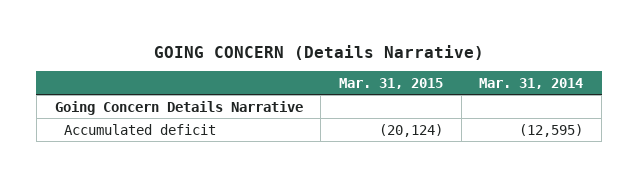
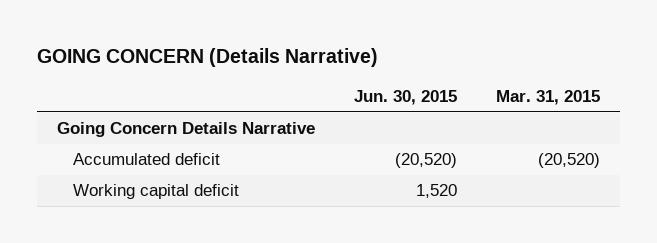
- | Mar. 31, 2015 | Mar. 31, 2014
+ | Jun. 30, 2015 | Mar. 31, 2015
- Accumulated deficit | (20,124) | (12,595)
+ Accumulated deficit | (20,520) | (20,520)
+ Working capital deficit | 1,520 |

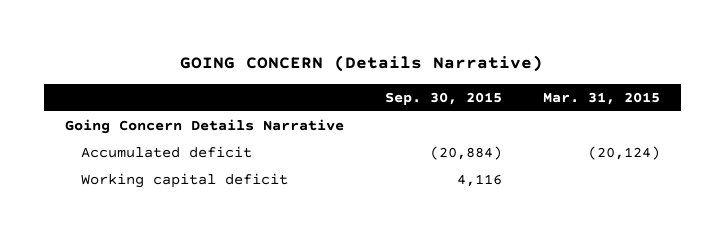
- | Jun. 30, 2015 | Mar. 31, 2015
+ | Sep. 30, 2015 | Mar. 31, 2015
- Accumulated deficit | (20,520) | (20,520)
+ Accumulated deficit | (20,884) | (20,124)

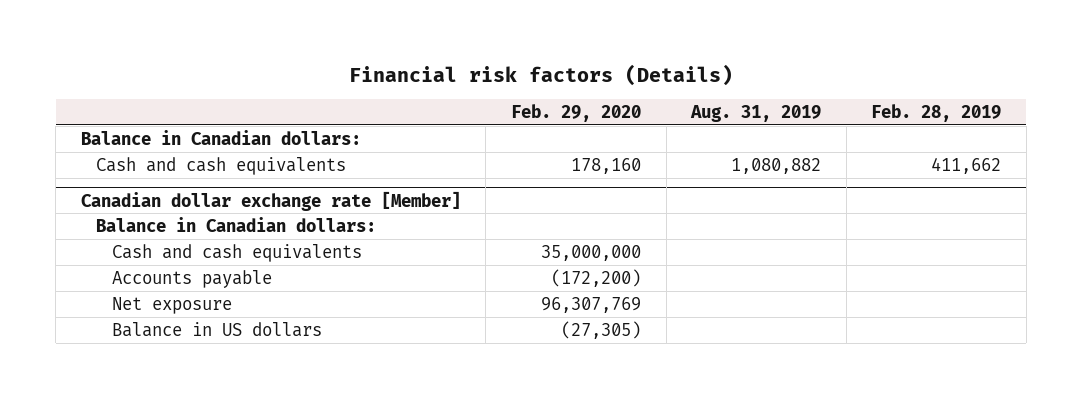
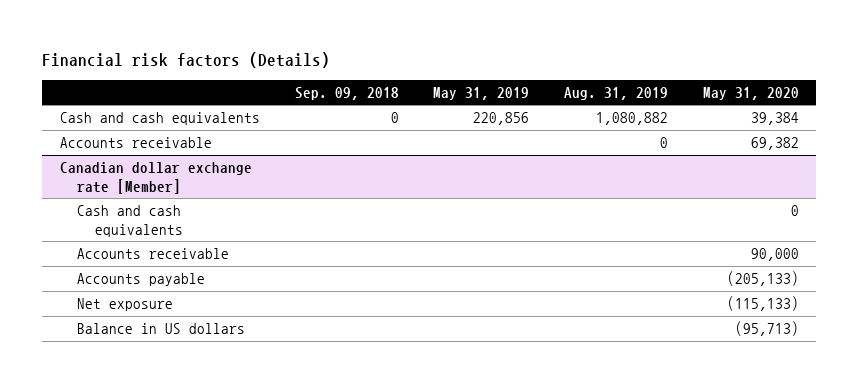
- | Feb. 29, 2020 | Aug. 31, 2019 | Feb. 28, 2019
+ | Sep. 09, 2018 | May 31, 2019 | Aug. 31, 2019 | May 31, 2020
- Balance in Canadian dollars:
+ Accounts receivable | | | 0 | 69,382
@ Canadian dollar exchange rate [Member]
- Balance in Canadian dollars:
+ Accounts receivable | | | | 90,000

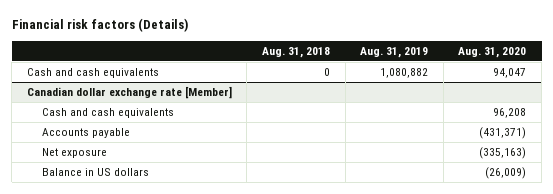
- | Sep. 09, 2018 | May 31, 2019 | Aug. 31, 2019 | May 31, 2020
+ | Aug. 31, 2018 | Aug. 31, 2019 | Aug. 31, 2020
- Accounts receivable | | | 0 | 69,382
@ Canadian dollar exchange rate [Member]
- Accounts receivable | | | | 90,000

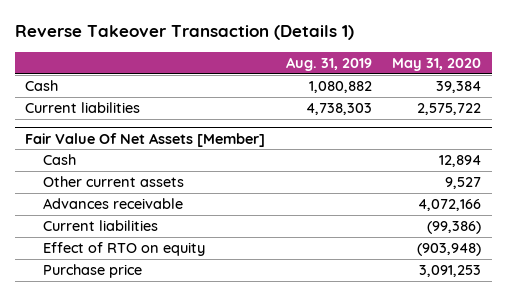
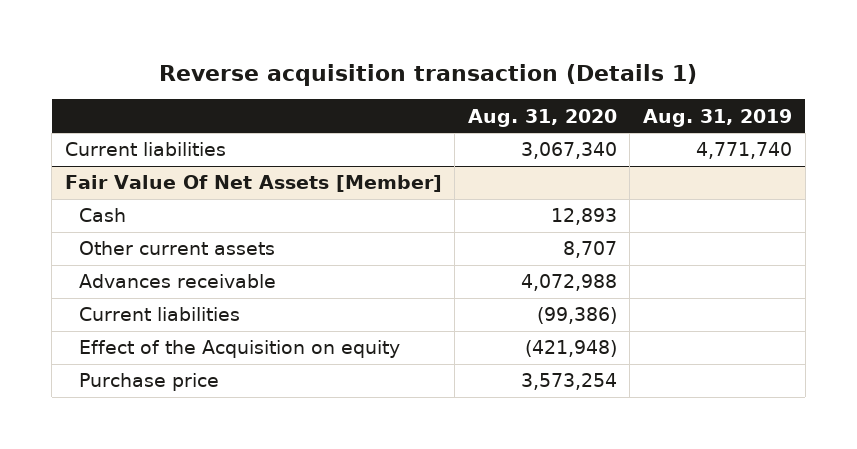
- Reverse Takeover Transaction (Details 1)
+ Reverse acquisition transaction (Details 1)
- | Aug. 31, 2019 | May 31, 2020
+ | Aug. 31, 2020 | Aug. 31, 2019
- Cash | 1,080,882 | 39,384
- Current liabilities | 4,738,303 | 2,575,722
+ Current liabilities | 3,067,340 | 4,771,740
@ Fair Value Of Net Assets [Member]
- Effect of RTO on equity | | (903,948)
+ Effect of the Acquisition on equity | (421,948) |

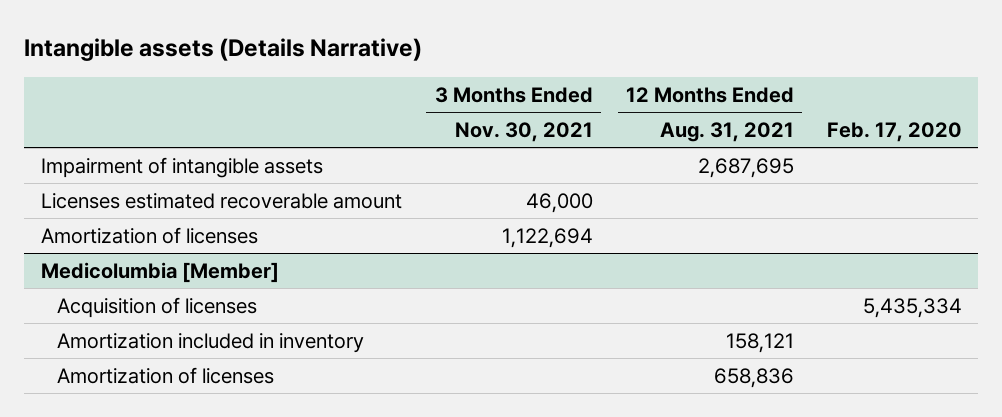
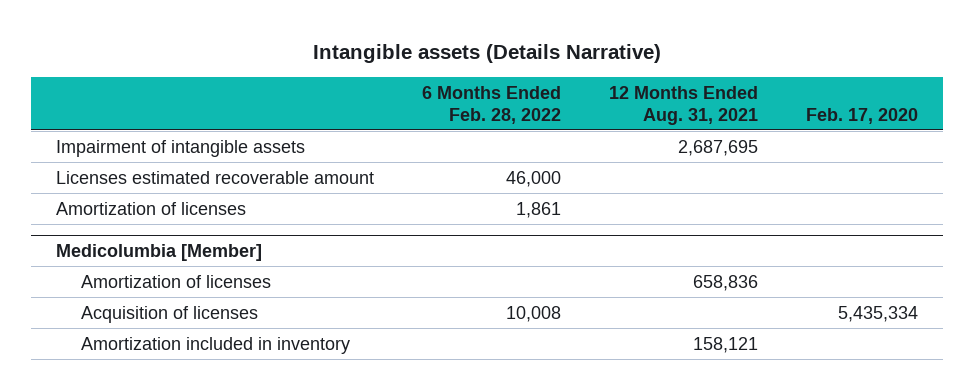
- | 3 Months Ended Nov. 30, 2021 | 12 Months Ended Aug. 31, 2021 | Feb. 17, 2020
+ | 6 Months Ended Feb. 28, 2022 | 12 Months Ended Aug. 31, 2021 | Feb. 17, 2020
@ Medicolumbia [Member]
moved up: Amortization of licenses | | 658,836 |

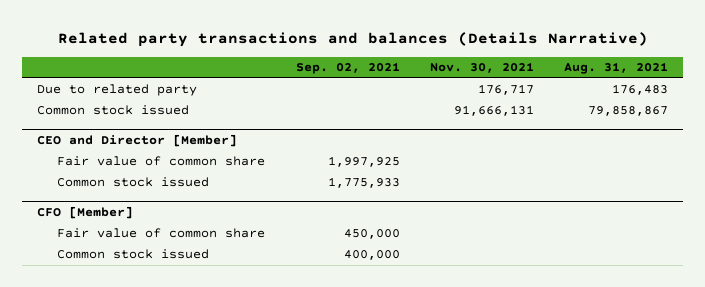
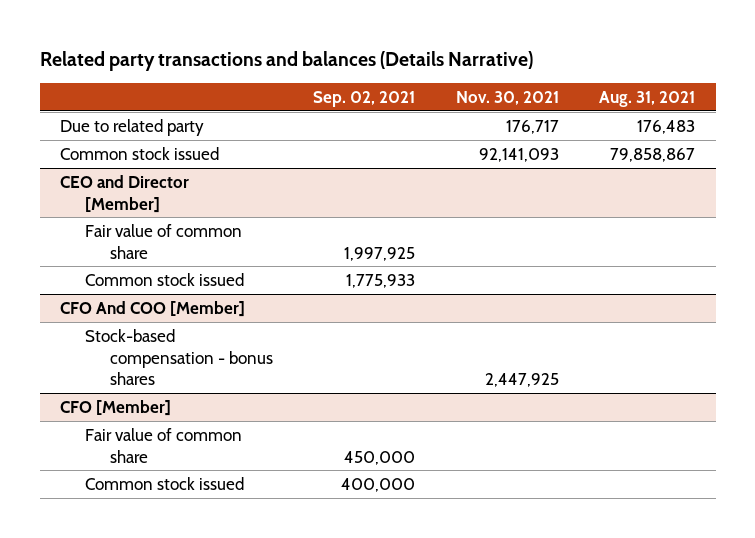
- Common stock issued | | 91,666,131 | 79,858,867
+ Common stock issued | | 92,141,093 | 79,858,867
+ CFO And COO [Member]
+ Stock-based compensation - bonus shares | | 2,447,925 |

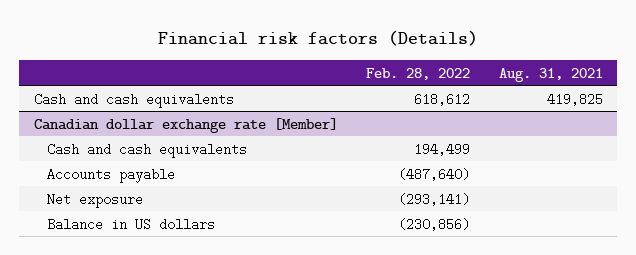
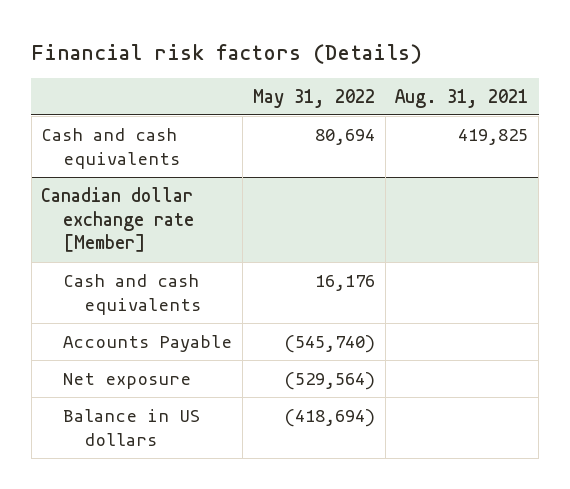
- | Feb. 28, 2022 | Aug. 31, 2021
+ | May 31, 2022 | Aug. 31, 2021
@ Canadian dollar exchange rate [Member]
- Accounts payable | (487,640) |
+ Accounts Payable | (545,740) |

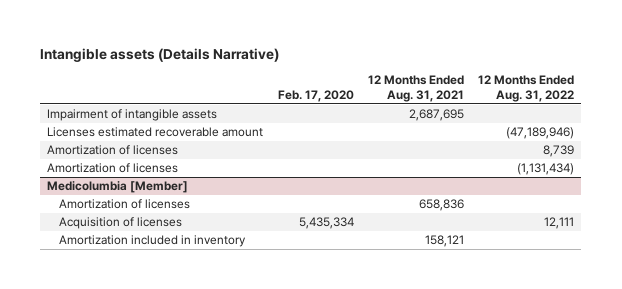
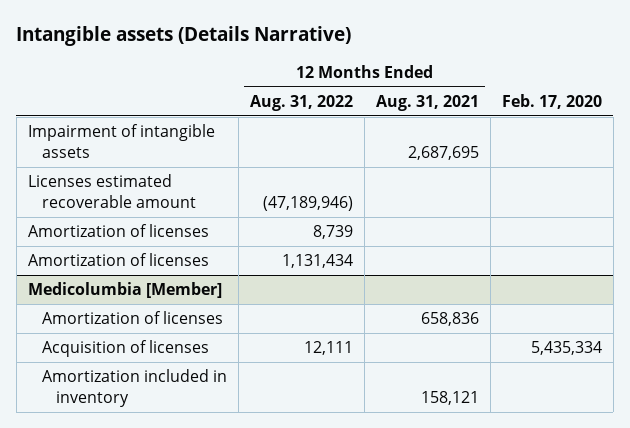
- | Feb. 17, 2020 | 12 Months Ended Aug. 31, 2021 | 12 Months Ended Aug. 31, 2022
+ | 12 Months Ended Aug. 31, 2022 | 12 Months Ended Aug. 31, 2021 | Feb. 17, 2020
- Amortization of licenses | | | (1,131,434)
+ Amortization of licenses | 1,131,434 | |

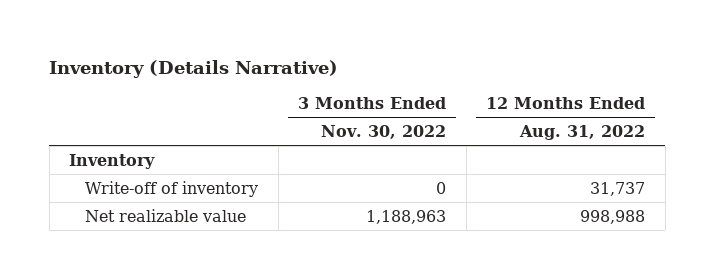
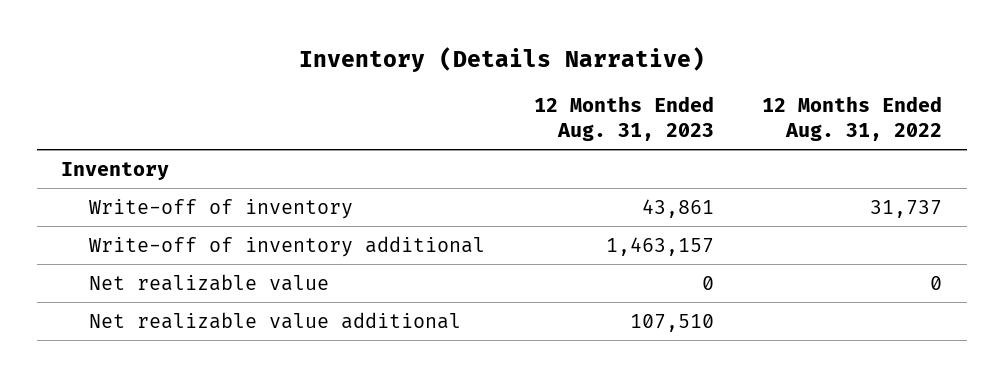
- | 3 Months Ended Nov. 30, 2022 | 12 Months Ended Aug. 31, 2022
+ | 12 Months Ended Aug. 31, 2023 | 12 Months Ended Aug. 31, 2022
- Net realizable value | 1,188,963 | 998,988
+ Write-off of inventory additional | 1,463,157 |
+ Net realizable value | 0 | 0
+ Net realizable value additional | 107,510 |

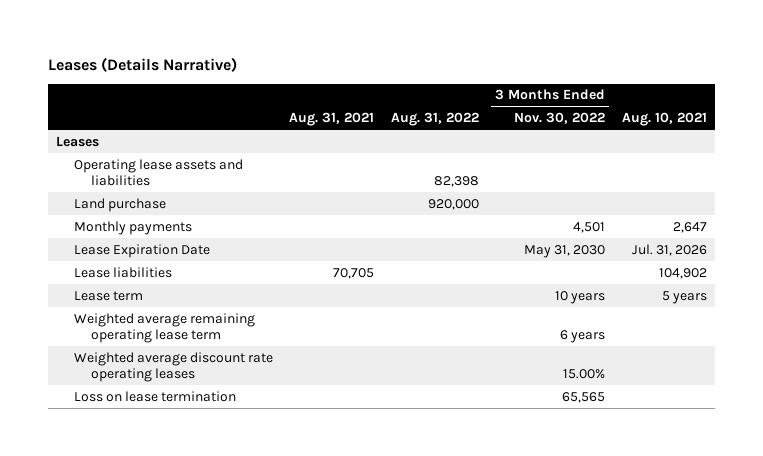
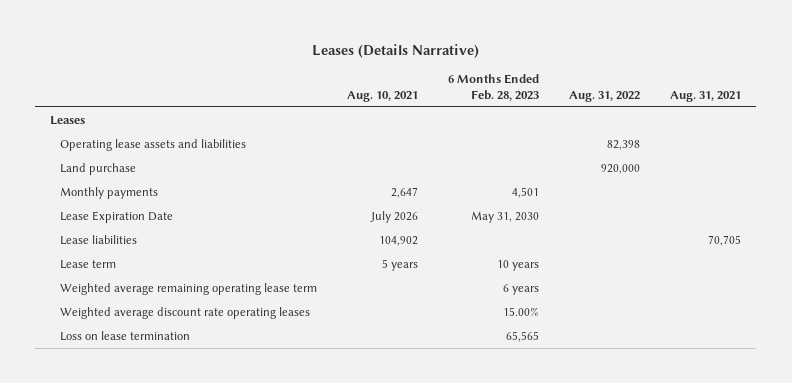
- | Aug. 31, 2021 | Aug. 31, 2022 | 3 Months Ended Nov. 30, 2022 | Aug. 10, 2021
+ | Aug. 10, 2021 | 6 Months Ended Feb. 28, 2023 | Aug. 31, 2022 | Aug. 31, 2021
- Lease Expiration Date | | | May 31, 2030 | Jul. 31, 2026
+ Lease Expiration Date | July 2026 | May 31, 2030 | |

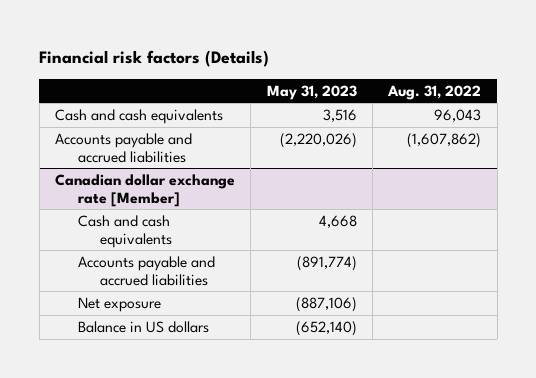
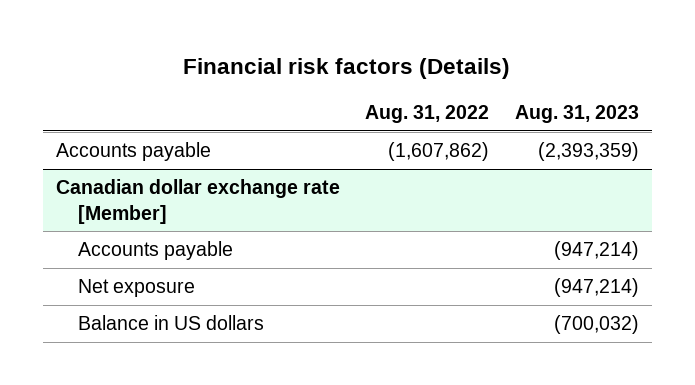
- | May 31, 2023 | Aug. 31, 2022
+ | Aug. 31, 2022 | Aug. 31, 2023
- Cash and cash equivalents | 3,516 | 96,043
- Accounts payable and accrued liabilities | (2,220,026) | (1,607,862)
+ Accounts payable | (1,607,862) | (2,393,359)
@ Canadian dollar exchange rate [Member]
- Cash and cash equivalents | 4,668 |
- Accounts payable and accrued liabilities | (891,774) |
+ Accounts payable | | (947,214)

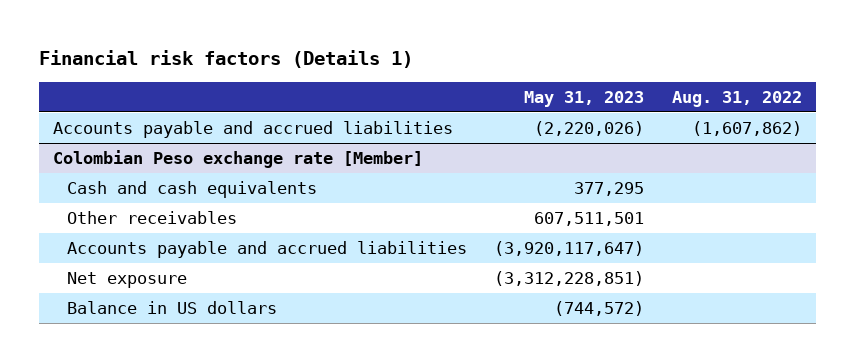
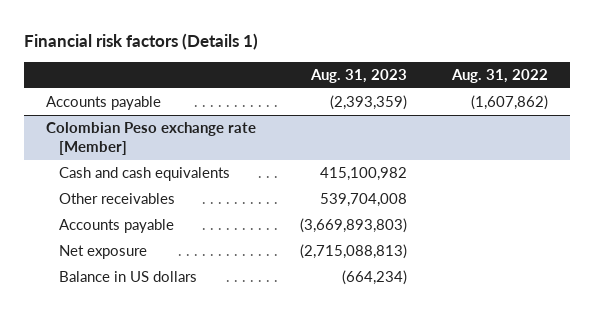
- | May 31, 2023 | Aug. 31, 2022
+ | Aug. 31, 2023 | Aug. 31, 2022
- Accounts payable and accrued liabilities | (2,220,026) | (1,607,862)
+ Accounts payable | (2,393,359) | (1,607,862)
@ Colombian Peso exchange rate [Member]
- Accounts payable and accrued liabilities | (3,920,117,647) |
+ Accounts payable | (3,669,893,803) |

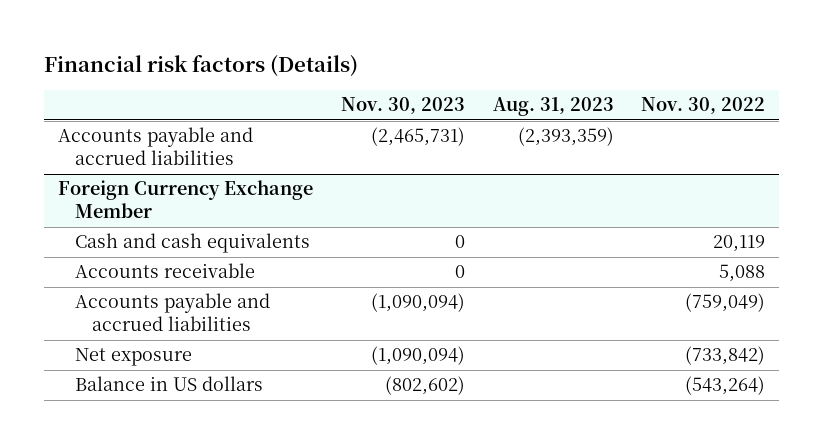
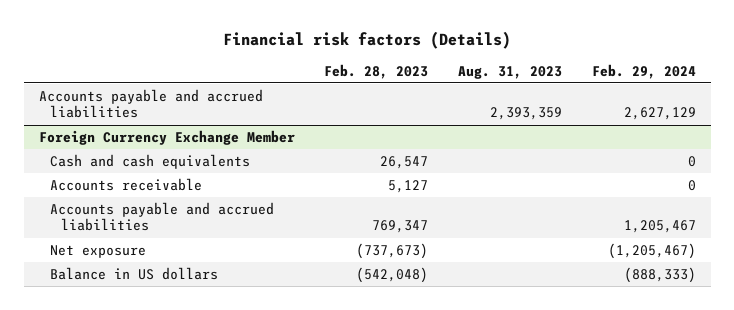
- | Nov. 30, 2023 | Aug. 31, 2023 | Nov. 30, 2022
+ | Feb. 28, 2023 | Aug. 31, 2023 | Feb. 29, 2024
- Accounts payable and accrued liabilities | (2,465,731) | (2,393,359) |
+ Accounts payable and accrued liabilities | | 2,393,359 | 2,627,129

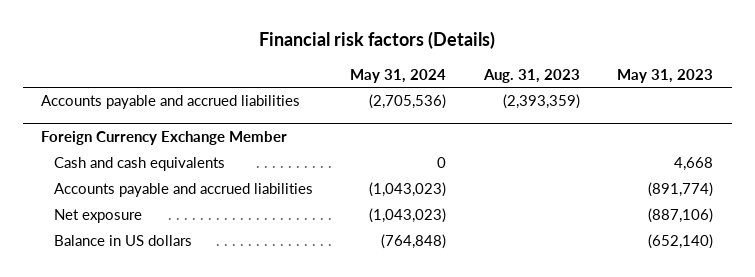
- | Feb. 28, 2023 | Aug. 31, 2023 | Feb. 29, 2024
+ | May 31, 2024 | Aug. 31, 2023 | May 31, 2023
- Accounts payable and accrued liabilities | | 2,393,359 | 2,627,129
+ Accounts payable and accrued liabilities | (2,705,536) | (2,393,359) |
@ Foreign Currency Exchange Member
- Accounts receivable | 5,127 | | 0

